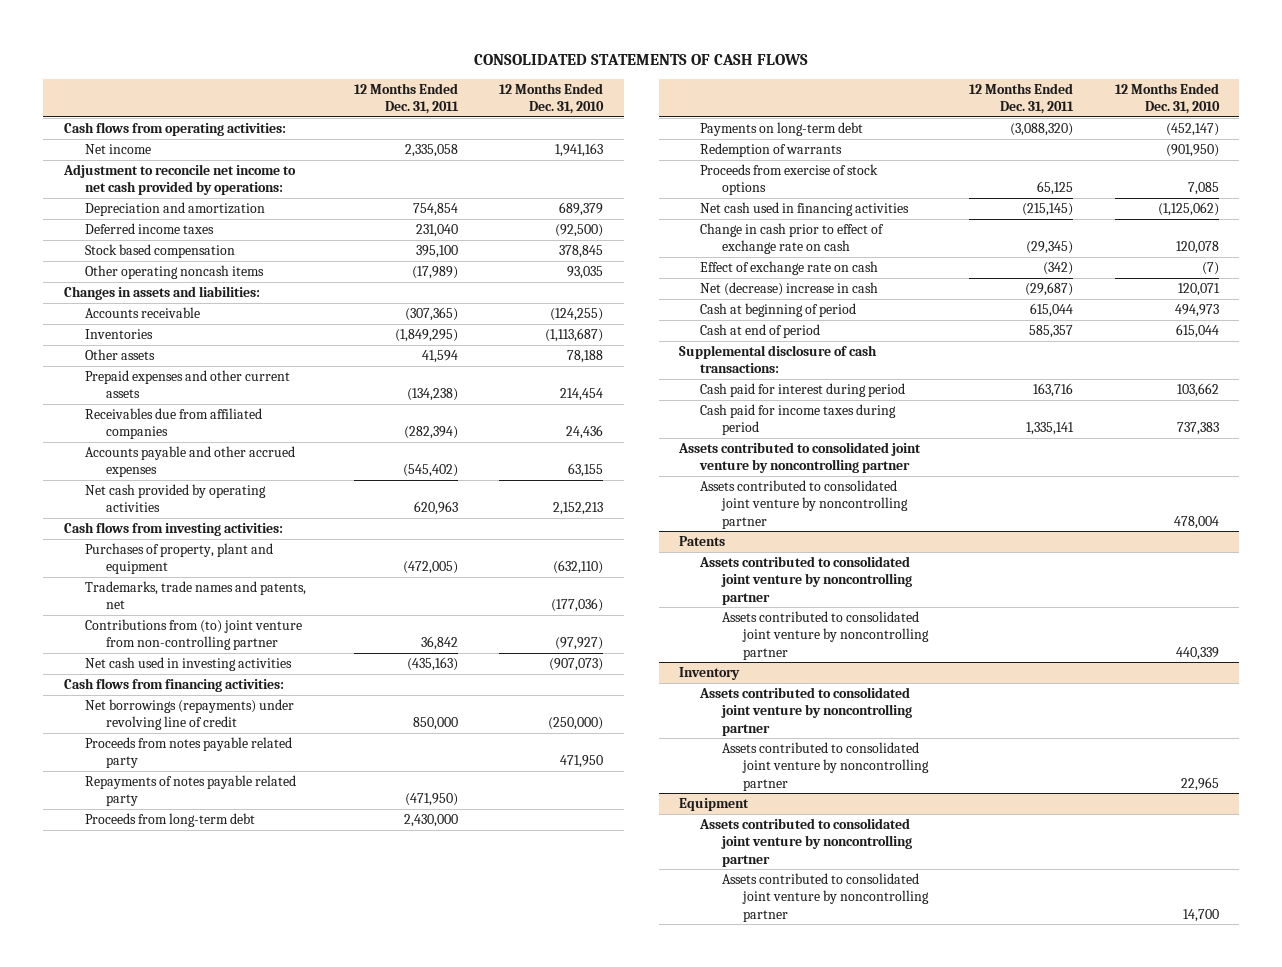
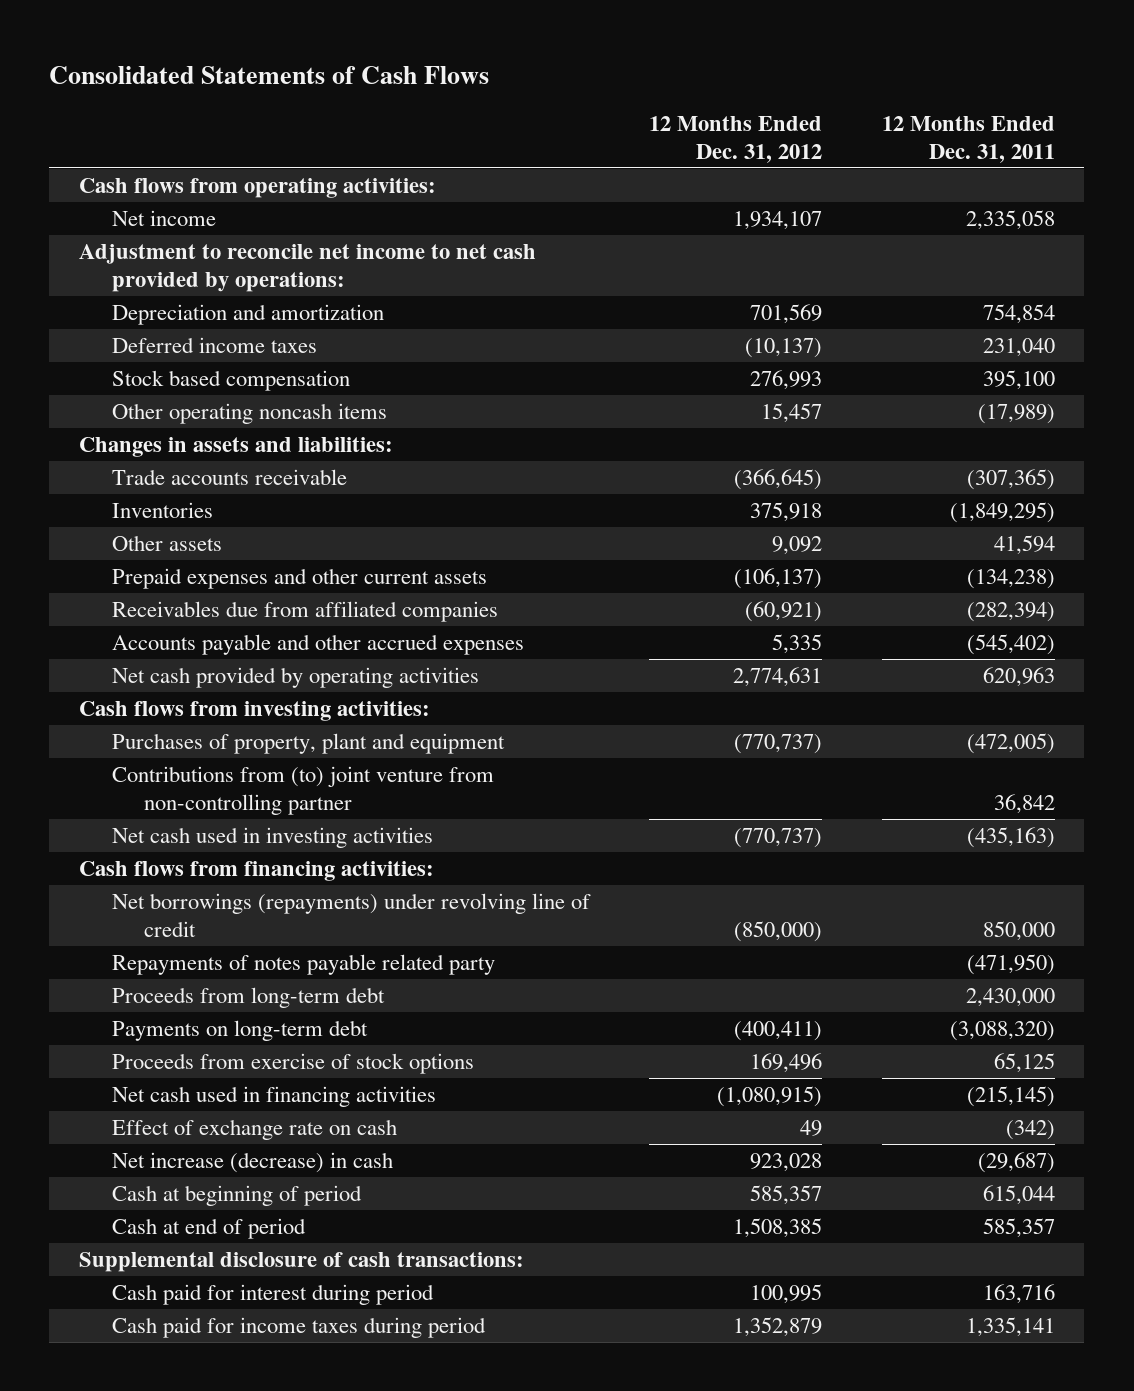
- CONSOLIDATED STATEMENTS OF CASH FLOWS
+ Consolidated Statements of Cash Flows
- | 12 Months Ended Dec. 31, 2011 | 12 Months Ended Dec. 31, 2010
+ | 12 Months Ended Dec. 31, 2012 | 12 Months Ended Dec. 31, 2011
- Accounts receivable | (307,365) | (124,255)
+ Trade accounts receivable | (366,645) | (307,365)
- Trademarks, trade names and patents, net | | (177,036)
- Proceeds from notes payable related party | | 471,950
- Redemption of warrants | | (901,950)
- Change in cash prior to effect of exchange rate on cash | (29,345) | 120,078
- Net (decrease) increase in cash | (29,687) | 120,071
+ Net increase (decrease) in cash | 923,028 | (29,687)
- Assets contributed to consolidated joint venture by noncontrolling partner
- Assets contributed to consolidated joint venture by noncontrolling partner | | 478,004
- Patents
- Assets contributed to consolidated joint venture by noncontrolling partner
- Assets contributed to consolidated joint venture by noncontrolling partner | | 440,339
- Inventory
- Assets contributed to consolidated joint venture by noncontrolling partner
- Assets contributed to consolidated joint venture by noncontrolling partner | | 22,965
- Equipment
- Assets contributed to consolidated joint venture by noncontrolling partner
- Assets contributed to consolidated joint venture by noncontrolling partner | | 14,700

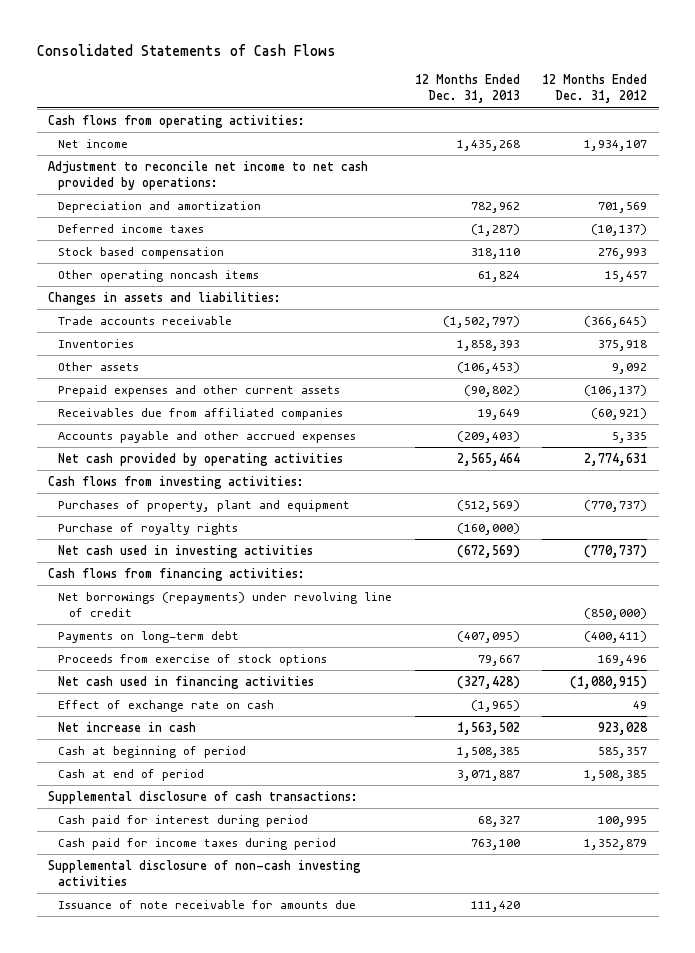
- | 12 Months Ended Dec. 31, 2012 | 12 Months Ended Dec. 31, 2011
+ | 12 Months Ended Dec. 31, 2013 | 12 Months Ended Dec. 31, 2012
- Contributions from (to) joint venture from non-controlling partner | | 36,842
+ Purchase of royalty rights | (160,000) |
- Repayments of notes payable related party | | (471,950)
- Proceeds from long-term debt | | 2,430,000
- Net increase (decrease) in cash | 923,028 | (29,687)
+ Net increase in cash | 1,563,502 | 923,028
+ Supplemental disclosure of non-cash investing activities
+ Issuance of note receivable for amounts due | 111,420 |

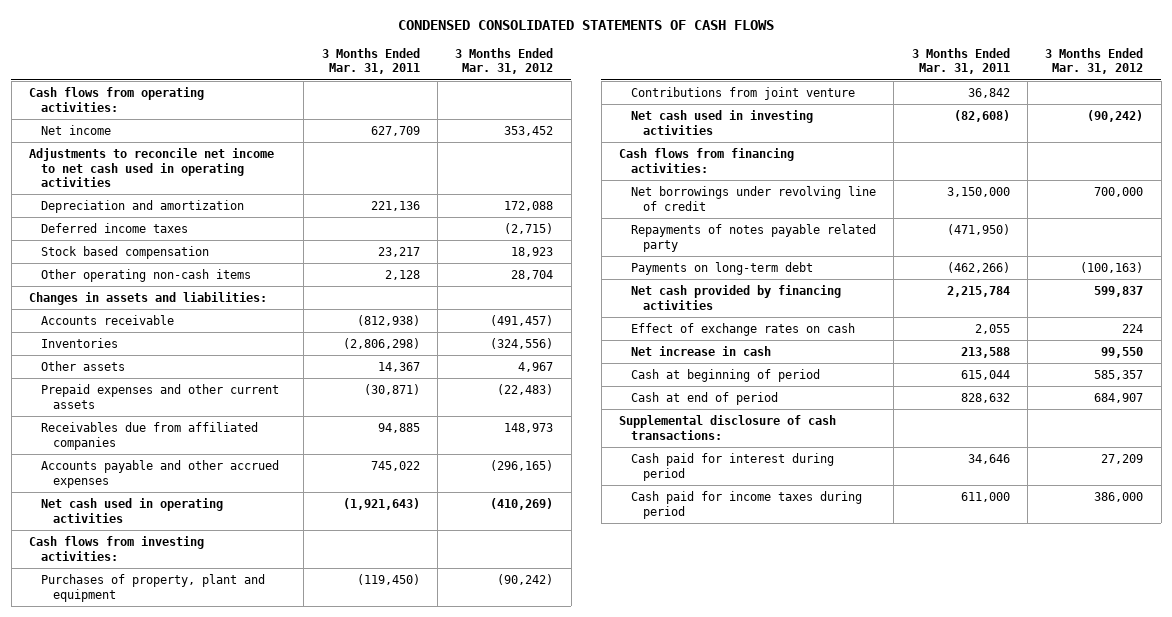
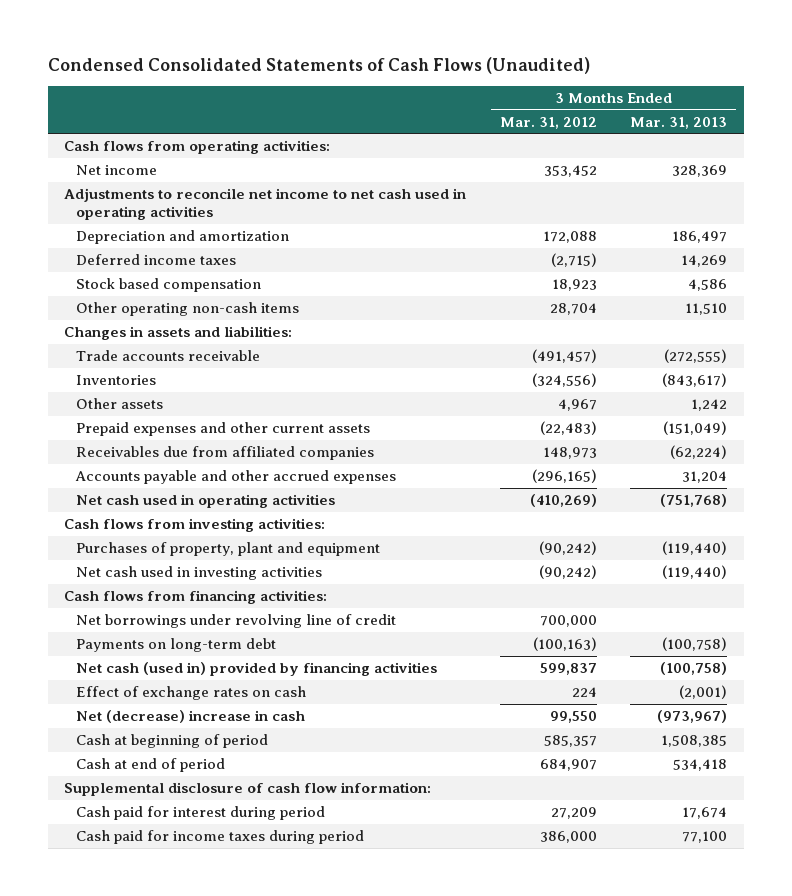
- CONDENSED CONSOLIDATED STATEMENTS OF CASH FLOWS
+ Condensed Consolidated Statements of Cash Flows (Unaudited)
- | 3 Months Ended Mar. 31, 2011 | 3 Months Ended Mar. 31, 2012
+ | 3 Months Ended Mar. 31, 2012 | 3 Months Ended Mar. 31, 2013
- Accounts receivable | (812,938) | (491,457)
+ Trade accounts receivable | (491,457) | (272,555)
- Contributions from joint venture | 36,842 |
- Repayments of notes payable related party | (471,950) |
- Net cash provided by financing activities | 2,215,784 | 599,837
+ Net cash (used in) provided by financing activities | 599,837 | (100,758)
- Net increase in cash | 213,588 | 99,550
+ Net (decrease) increase in cash | 99,550 | (973,967)
- Supplemental disclosure of cash transactions:
+ Supplemental disclosure of cash flow information:

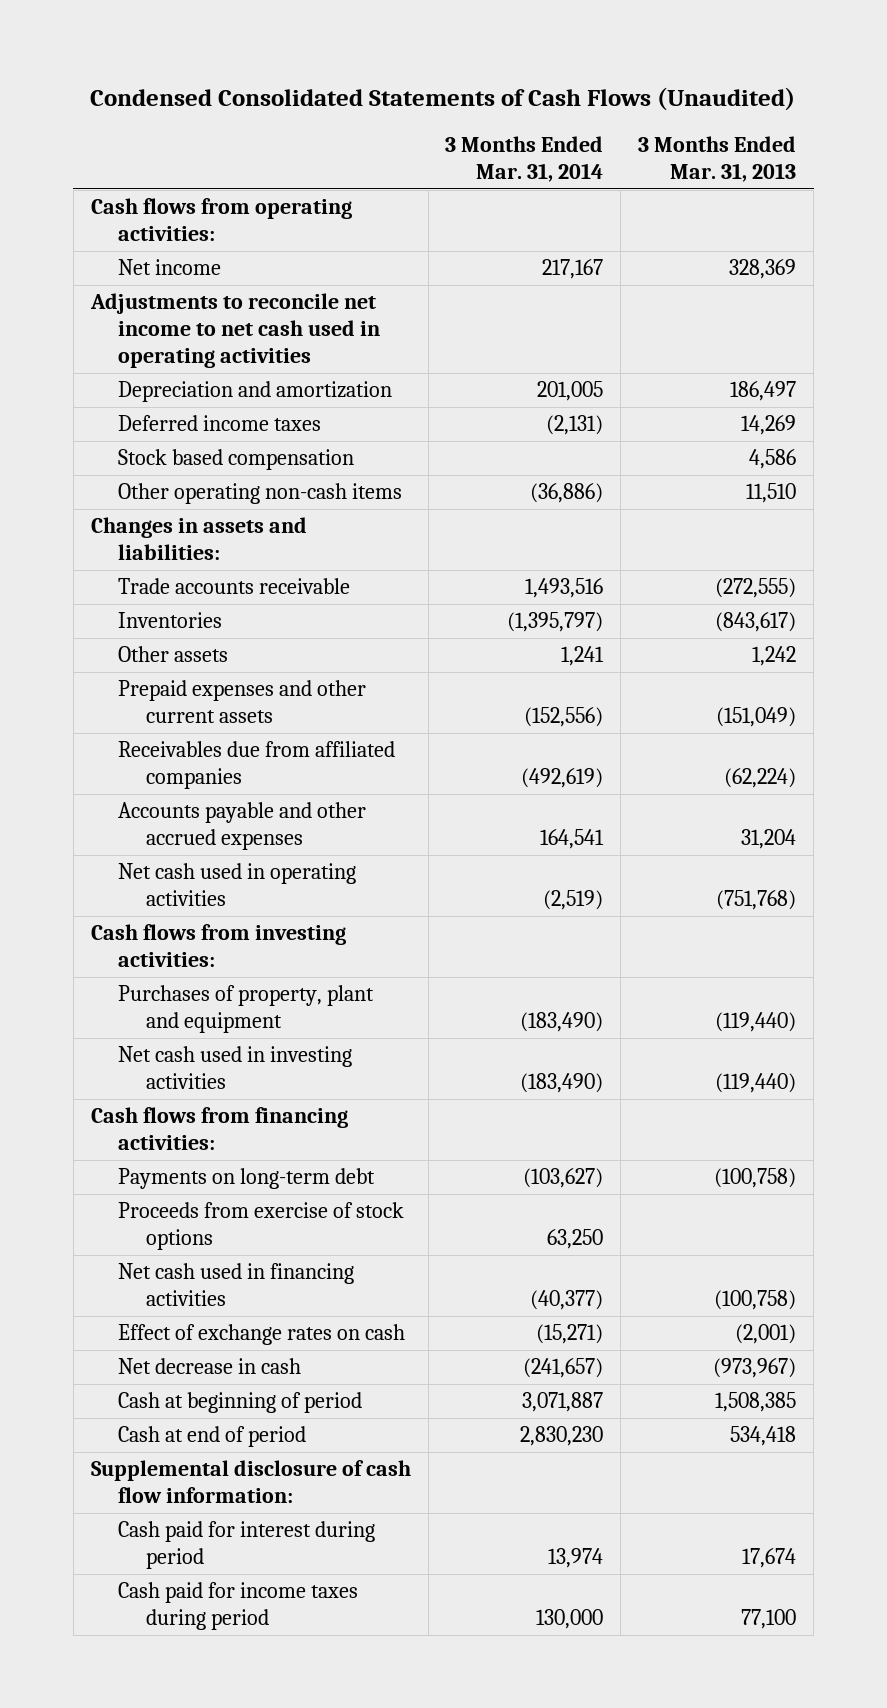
- | 3 Months Ended Mar. 31, 2012 | 3 Months Ended Mar. 31, 2013
+ | 3 Months Ended Mar. 31, 2014 | 3 Months Ended Mar. 31, 2013
- Net borrowings under revolving line of credit | 700,000 |
- Net cash (used in) provided by financing activities | 599,837 | (100,758)
+ Proceeds from exercise of stock options | 63,250 |
+ Net cash used in financing activities | (40,377) | (100,758)
- Net (decrease) increase in cash | 99,550 | (973,967)
+ Net decrease in cash | (241,657) | (973,967)

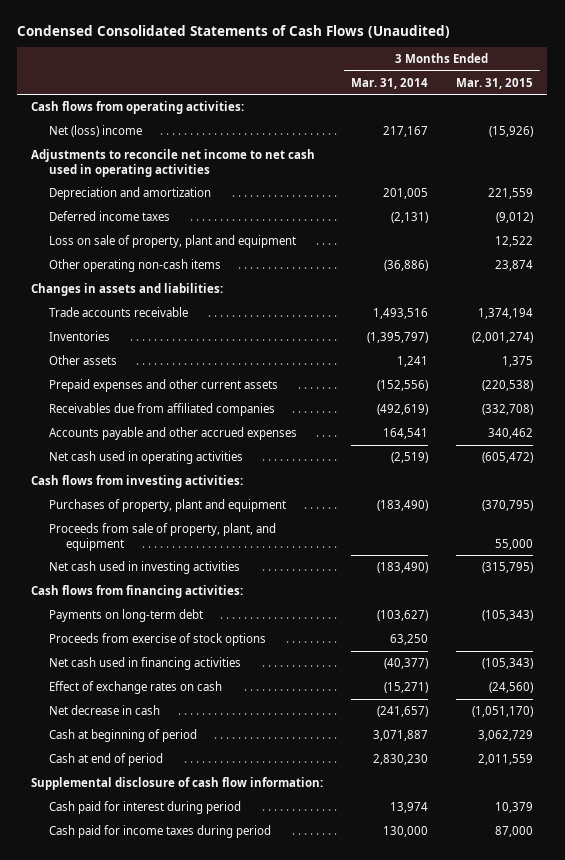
- | 3 Months Ended Mar. 31, 2014 | 3 Months Ended Mar. 31, 2013
+ | 3 Months Ended Mar. 31, 2014 | 3 Months Ended Mar. 31, 2015
- Net income | 217,167 | 328,369
+ Net (loss) income | 217,167 | (15,926)
- Stock based compensation | | 4,586
+ Loss on sale of property, plant and equipment | | 12,522
+ Proceeds from sale of property, plant, and equipment | | 55,000

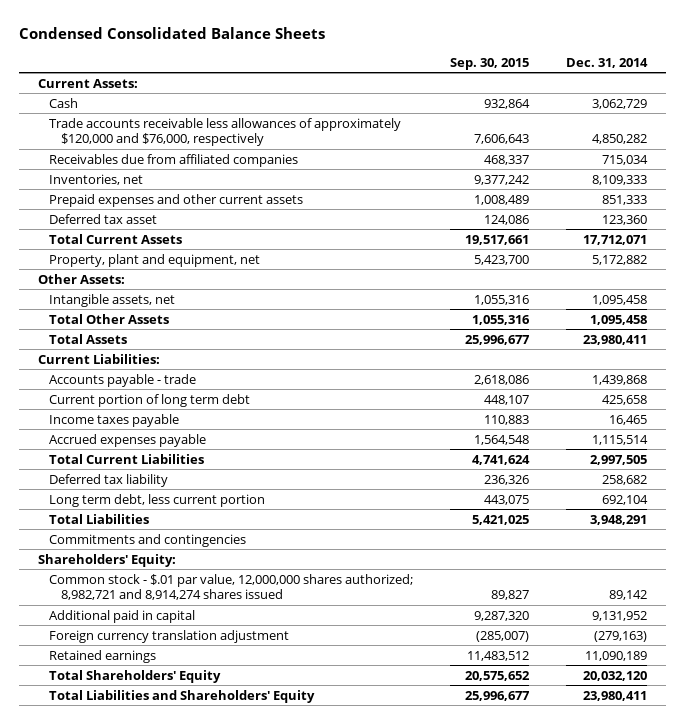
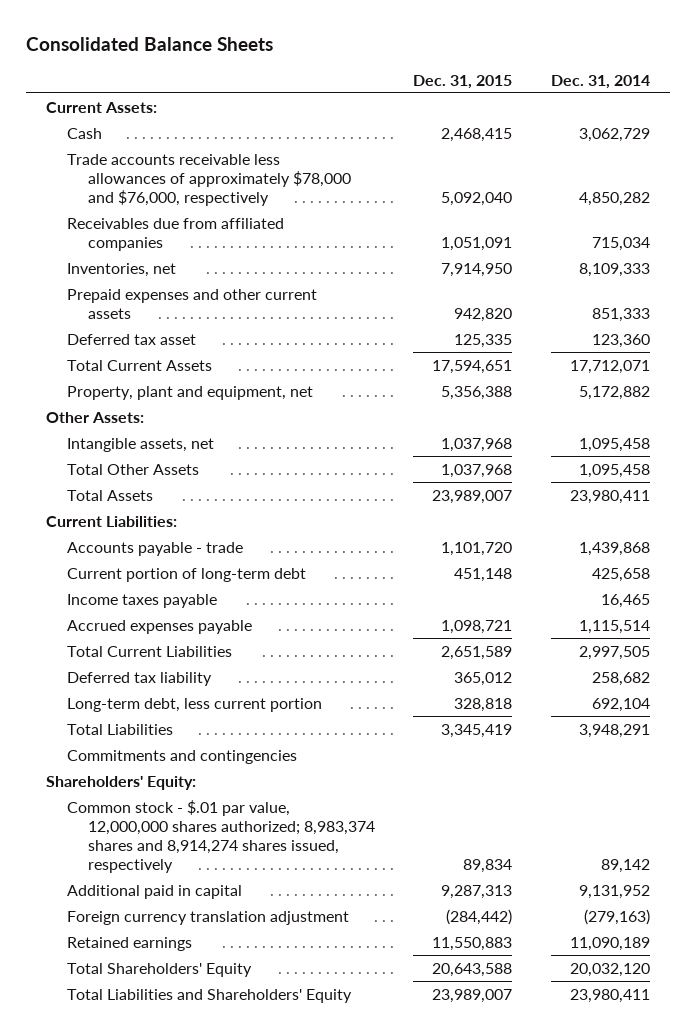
- Condensed Consolidated Balance Sheets
+ Consolidated Balance Sheets
- | Sep. 30, 2015 | Dec. 31, 2014
+ | Dec. 31, 2015 | Dec. 31, 2014
- Trade accounts receivable less allowances of approximately $120,000 and $76,000, respectively | 7,606,643 | 4,850,282
+ Trade accounts receivable less allowances of approximately $78,000 and $76,000, respectively | 5,092,040 | 4,850,282
- Current portion of long term debt | 448,107 | 425,658
+ Current portion of long-term debt | 451,148 | 425,658
- Long term debt, less current portion | 443,075 | 692,104
+ Long-term debt, less current portion | 328,818 | 692,104
- Common stock - $.01 par value, 12,000,000 shares authorized; 8,982,721 and 8,914,274 shares issued | 89,827 | 89,142
+ Common stock - $.01 par value, 12,000,000 shares authorized; 8,983,374 shares and 8,914,274 shares issued, respectively | 89,834 | 89,142

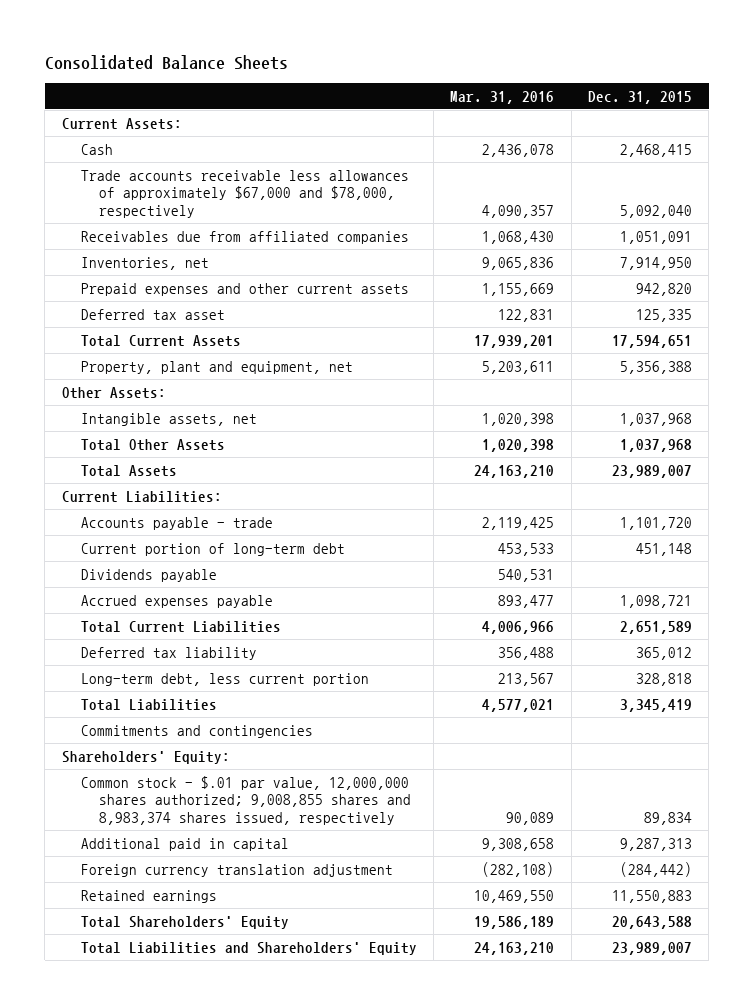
- | Dec. 31, 2015 | Dec. 31, 2014
+ | Mar. 31, 2016 | Dec. 31, 2015
- Trade accounts receivable less allowances of approximately $78,000 and $76,000, respectively | 5,092,040 | 4,850,282
+ Trade accounts receivable less allowances of approximately $67,000 and $78,000, respectively | 4,090,357 | 5,092,040
- Income taxes payable | | 16,465
+ Dividends payable | 540,531 |
- Common stock - $.01 par value, 12,000,000 shares authorized; 8,983,374 shares and 8,914,274 shares issued, respectively | 89,834 | 89,142
+ Common stock - $.01 par value, 12,000,000 shares authorized; 9,008,855 shares and 8,983,374 shares issued, respectively | 90,089 | 89,834

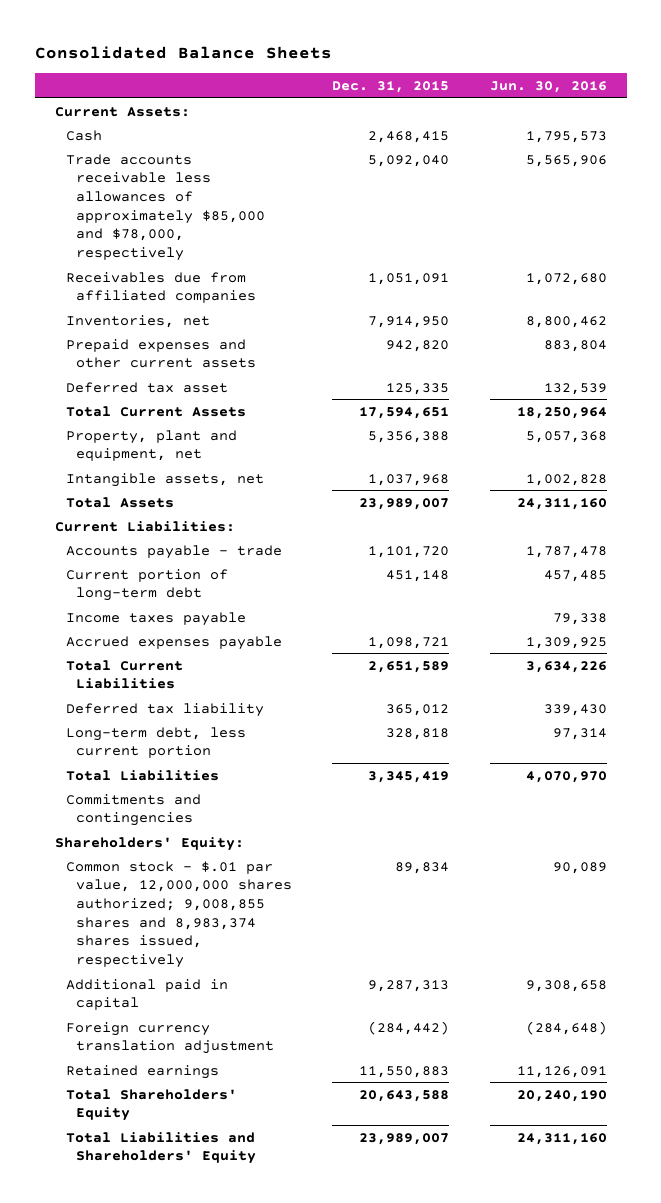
- | Mar. 31, 2016 | Dec. 31, 2015
+ | Dec. 31, 2015 | Jun. 30, 2016
- Trade accounts receivable less allowances of approximately $67,000 and $78,000, respectively | 4,090,357 | 5,092,040
+ Trade accounts receivable less allowances of approximately $85,000 and $78,000, respectively | 5,092,040 | 5,565,906
- Other Assets:
- Total Other Assets | 1,020,398 | 1,037,968
- Dividends payable | 540,531 |
+ Income taxes payable | | 79,338

